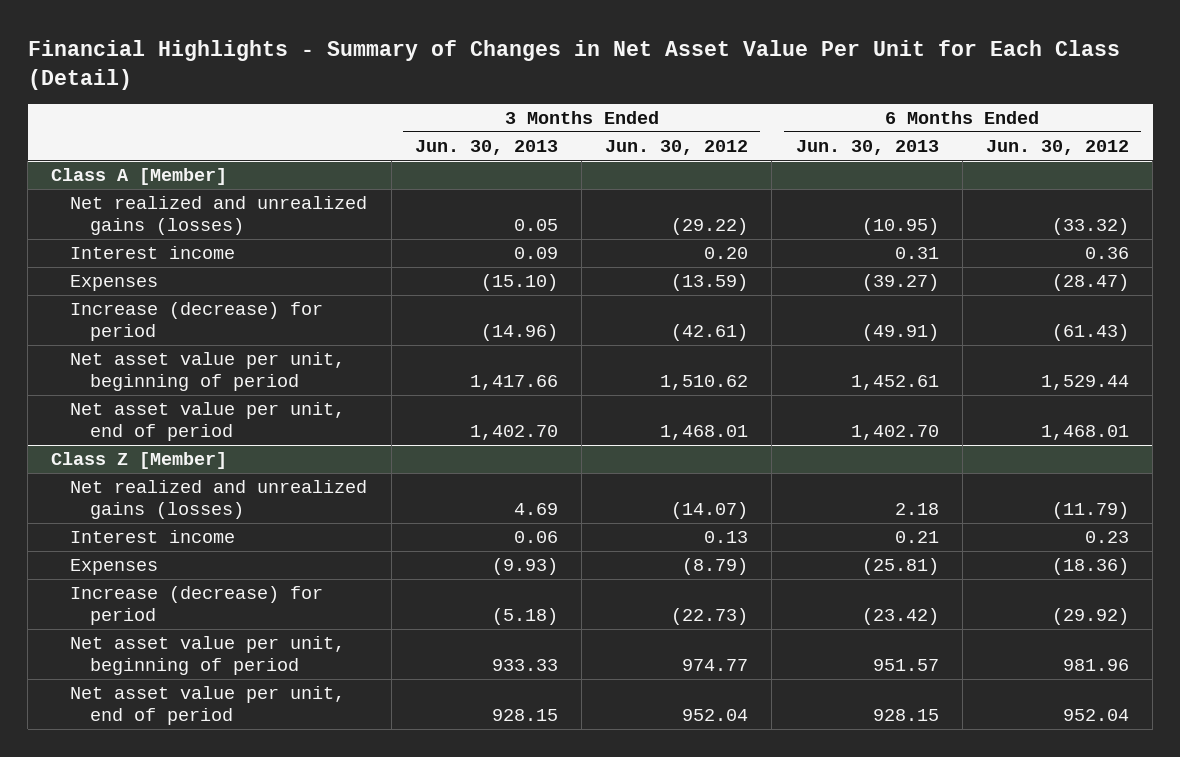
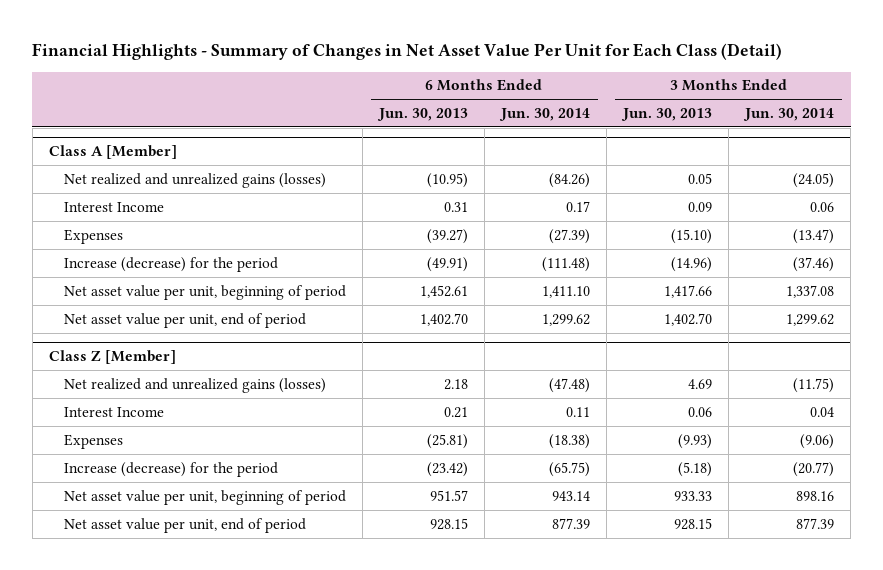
- | 3 Months Ended Jun. 30, 2013 | 3 Months Ended Jun. 30, 2012 | 6 Months Ended Jun. 30, 2013 | 6 Months Ended Jun. 30, 2012
+ | 6 Months Ended Jun. 30, 2013 | 6 Months Ended Jun. 30, 2014 | 3 Months Ended Jun. 30, 2013 | 3 Months Ended Jun. 30, 2014
@ Class A [Member]
- Interest income | 0.09 | 0.20 | 0.31 | 0.36
+ Interest Income | 0.31 | 0.17 | 0.09 | 0.06
- Increase (decrease) for period | (14.96) | (42.61) | (49.91) | (61.43)
+ Increase (decrease) for the period | (49.91) | (111.48) | (14.96) | (37.46)
@ Class Z [Member]
- Interest income | 0.06 | 0.13 | 0.21 | 0.23
+ Interest Income | 0.21 | 0.11 | 0.06 | 0.04
- Increase (decrease) for period | (5.18) | (22.73) | (23.42) | (29.92)
+ Increase (decrease) for the period | (23.42) | (65.75) | (5.18) | (20.77)

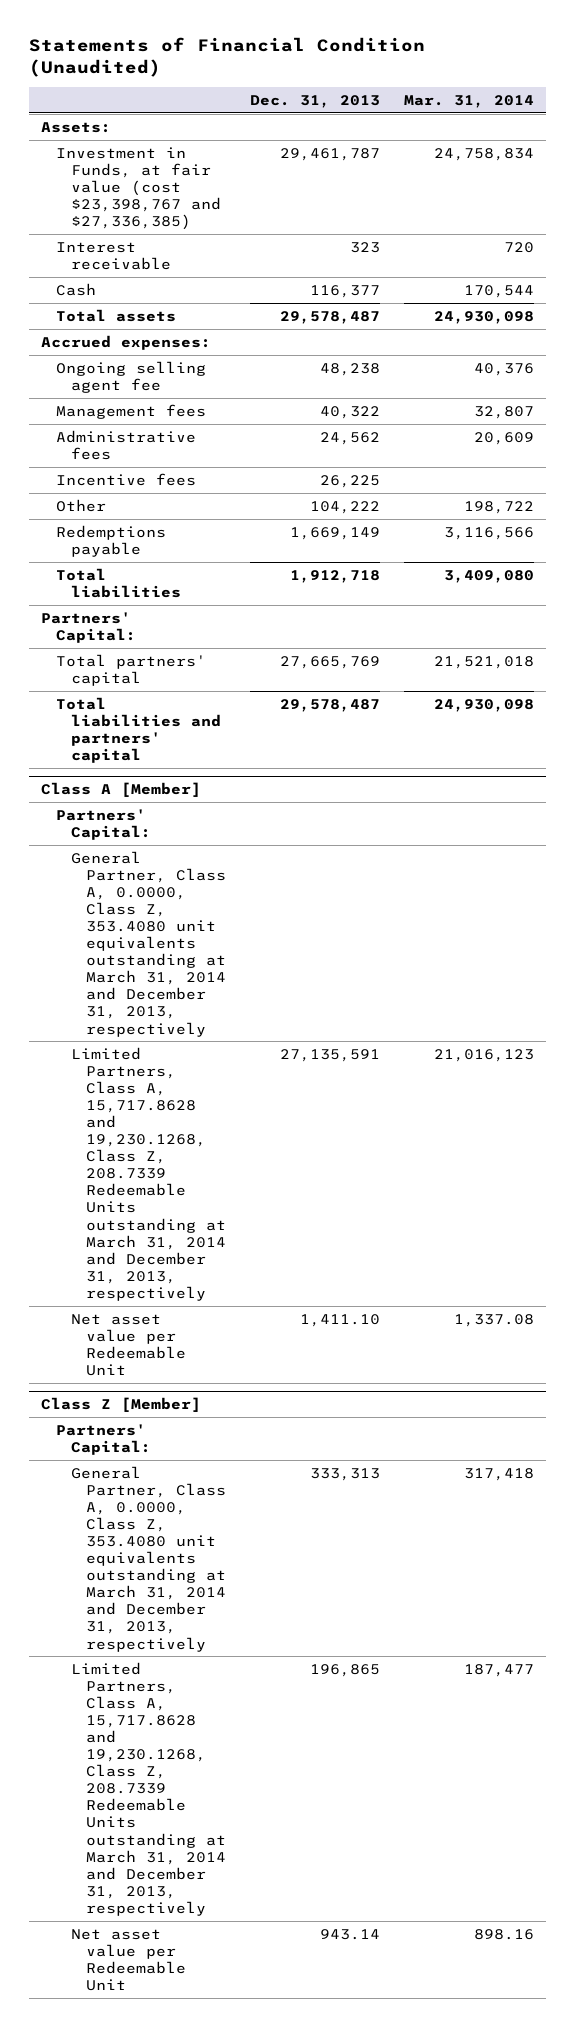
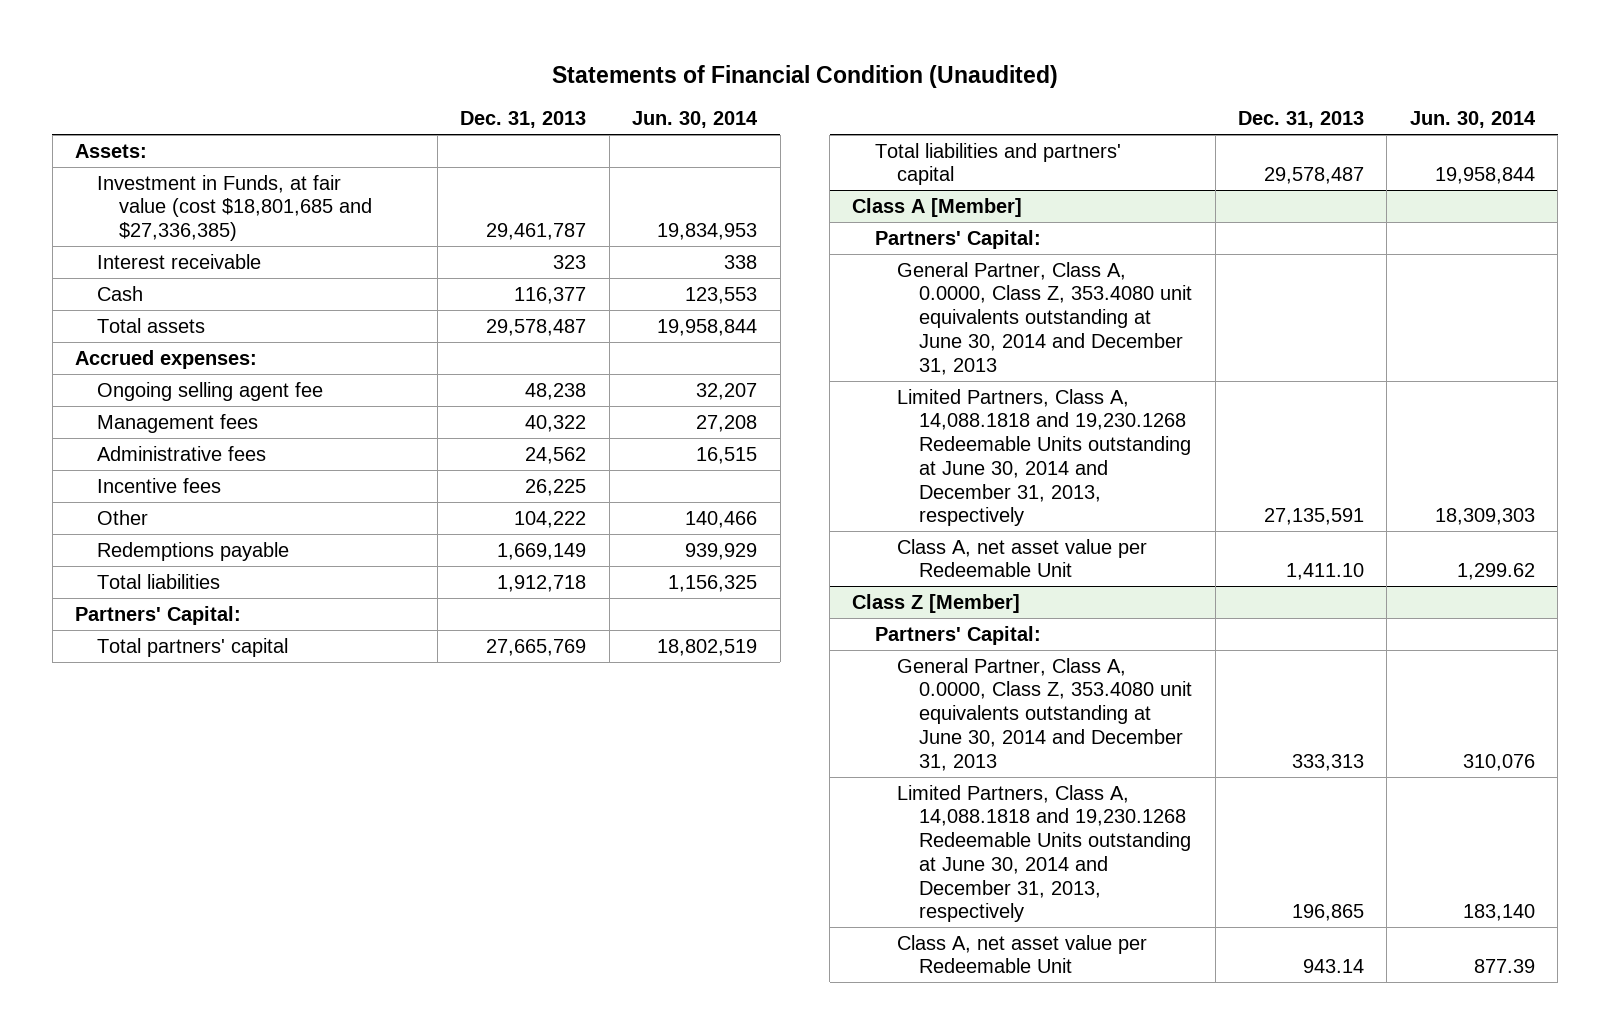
- | Dec. 31, 2013 | Mar. 31, 2014
+ | Dec. 31, 2013 | Jun. 30, 2014
- Investment in Funds, at fair value (cost $23,398,767 and $27,336,385) | 29,461,787 | 24,758,834
+ Investment in Funds, at fair value (cost $18,801,685 and $27,336,385) | 29,461,787 | 19,834,953
@ Class A [Member]
- General Partner, Class A, 0.0000, Class Z, 353.4080 unit equivalents outstanding at March 31, 2014 and December 31, 2013, respectively
- Limited Partners, Class A, 15,717.8628 and 19,230.1268, Class Z, 208.7339 Redeemable Units outstanding at March 31, 2014 and December 31, 2013, respectively | 27,135,591 | 21,016,123
- Net asset value per Redeemable Unit | 1,411.10 | 1,337.08
+ General Partner, Class A, 0.0000, Class Z, 353.4080 unit equivalents outstanding at June 30, 2014 and December 31, 2013
+ Limited Partners, Class A, 14,088.1818 and 19,230.1268 Redeemable Units outstanding at June 30, 2014 and December 31, 2013, respectively | 27,135,591 | 18,309,303
+ Class A, net asset value per Redeemable Unit | 1,411.10 | 1,299.62
@ Class Z [Member]
- General Partner, Class A, 0.0000, Class Z, 353.4080 unit equivalents outstanding at March 31, 2014 and December 31, 2013, respectively | 333,313 | 317,418
- Limited Partners, Class A, 15,717.8628 and 19,230.1268, Class Z, 208.7339 Redeemable Units outstanding at March 31, 2014 and December 31, 2013, respectively | 196,865 | 187,477
- Net asset value per Redeemable Unit | 943.14 | 898.16
+ General Partner, Class A, 0.0000, Class Z, 353.4080 unit equivalents outstanding at June 30, 2014 and December 31, 2013 | 333,313 | 310,076
+ Limited Partners, Class A, 14,088.1818 and 19,230.1268 Redeemable Units outstanding at June 30, 2014 and December 31, 2013, respectively | 196,865 | 183,140
+ Class A, net asset value per Redeemable Unit | 943.14 | 877.39

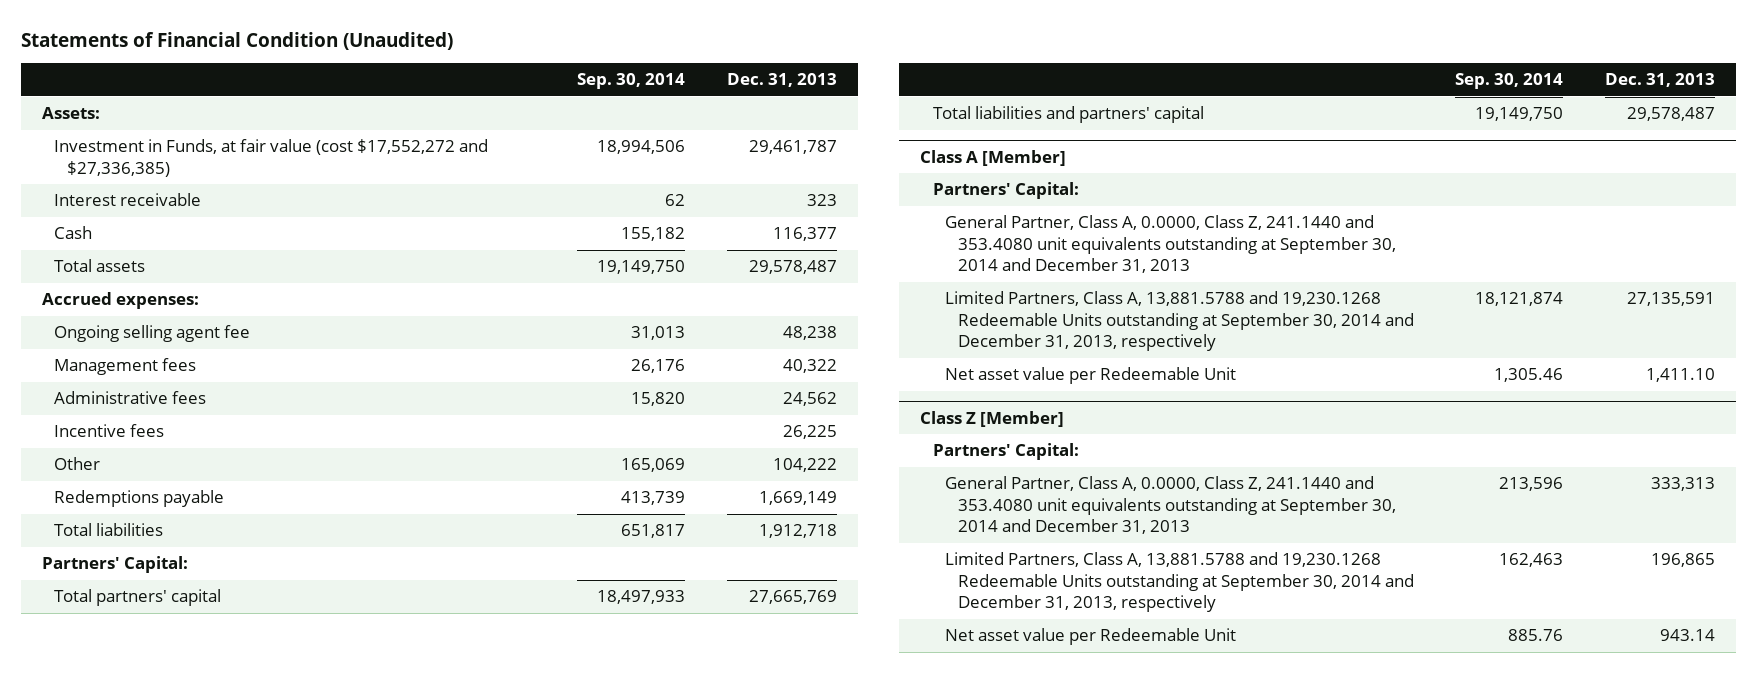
- | Dec. 31, 2013 | Jun. 30, 2014
+ | Sep. 30, 2014 | Dec. 31, 2013
- Investment in Funds, at fair value (cost $18,801,685 and $27,336,385) | 29,461,787 | 19,834,953
+ Investment in Funds, at fair value (cost $17,552,272 and $27,336,385) | 18,994,506 | 29,461,787
@ Class A [Member]
- General Partner, Class A, 0.0000, Class Z, 353.4080 unit equivalents outstanding at June 30, 2014 and December 31, 2013
- Limited Partners, Class A, 14,088.1818 and 19,230.1268 Redeemable Units outstanding at June 30, 2014 and December 31, 2013, respectively | 27,135,591 | 18,309,303
- Class A, net asset value per Redeemable Unit | 1,411.10 | 1,299.62
+ General Partner, Class A, 0.0000, Class Z, 241.1440 and 353.4080 unit equivalents outstanding at September 30, 2014 and December 31, 2013
+ Limited Partners, Class A, 13,881.5788 and 19,230.1268 Redeemable Units outstanding at September 30, 2014 and December 31, 2013, respectively | 18,121,874 | 27,135,591
+ Net asset value per Redeemable Unit | 1,305.46 | 1,411.10
@ Class Z [Member]
- General Partner, Class A, 0.0000, Class Z, 353.4080 unit equivalents outstanding at June 30, 2014 and December 31, 2013 | 333,313 | 310,076
- Limited Partners, Class A, 14,088.1818 and 19,230.1268 Redeemable Units outstanding at June 30, 2014 and December 31, 2013, respectively | 196,865 | 183,140
- Class A, net asset value per Redeemable Unit | 943.14 | 877.39
+ General Partner, Class A, 0.0000, Class Z, 241.1440 and 353.4080 unit equivalents outstanding at September 30, 2014 and December 31, 2013 | 213,596 | 333,313
+ Limited Partners, Class A, 13,881.5788 and 19,230.1268 Redeemable Units outstanding at September 30, 2014 and December 31, 2013, respectively | 162,463 | 196,865
+ Net asset value per Redeemable Unit | 885.76 | 943.14

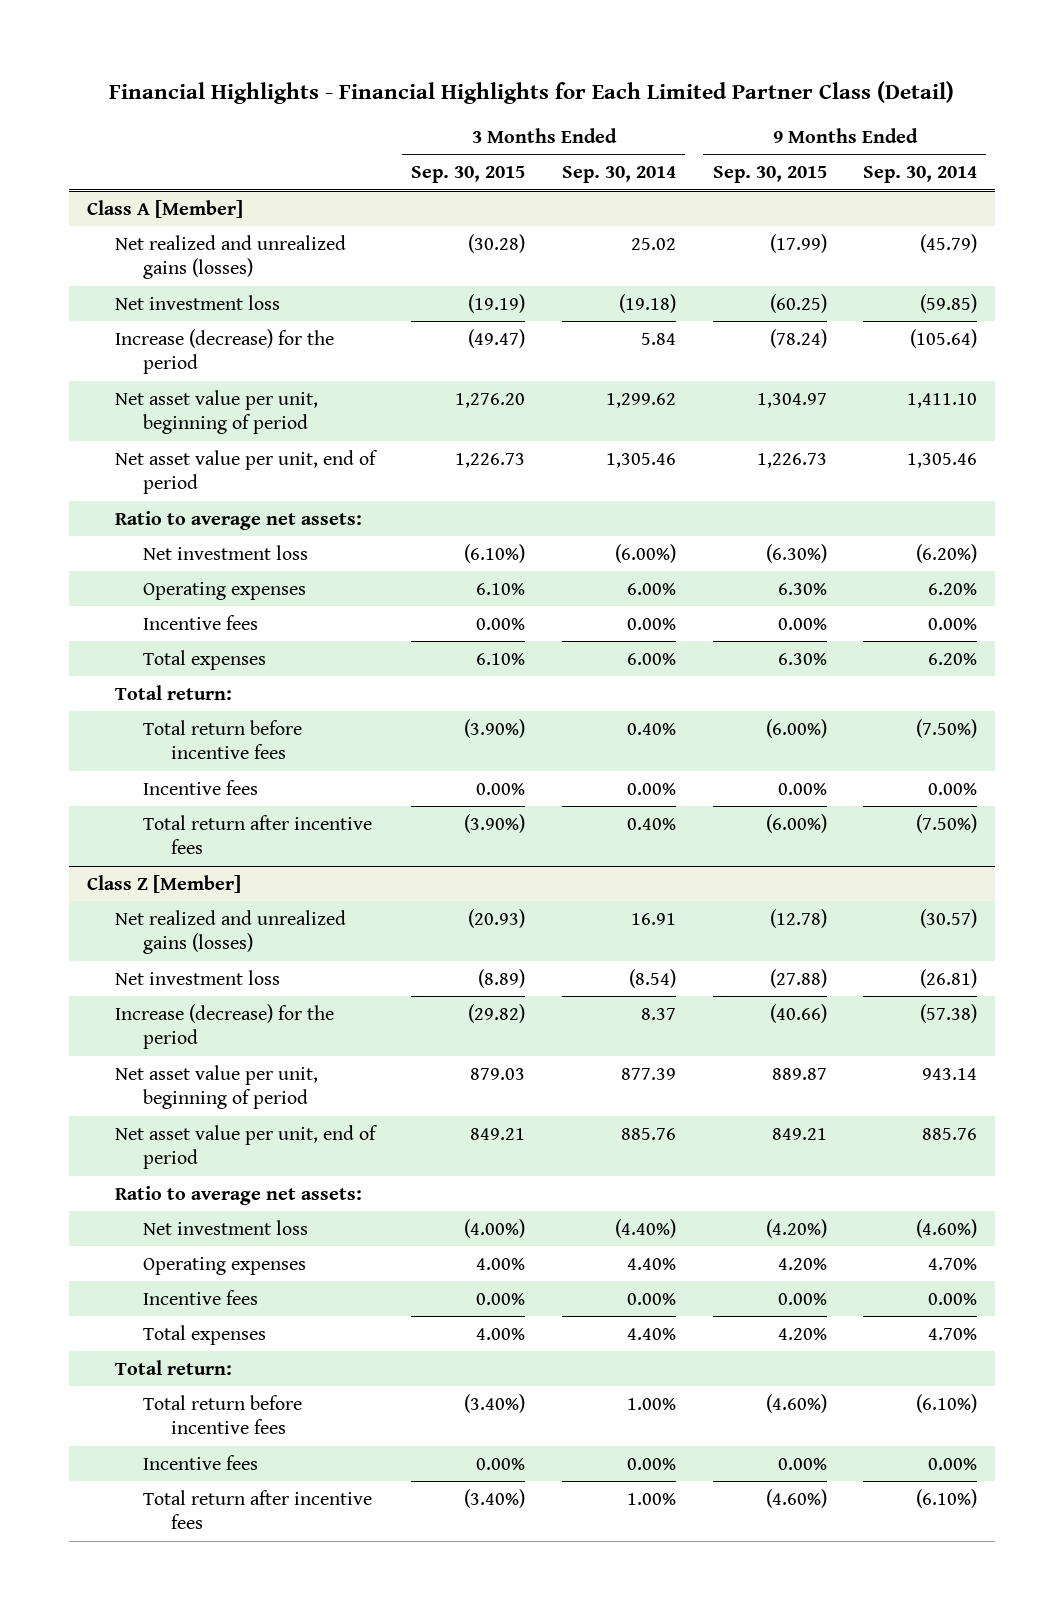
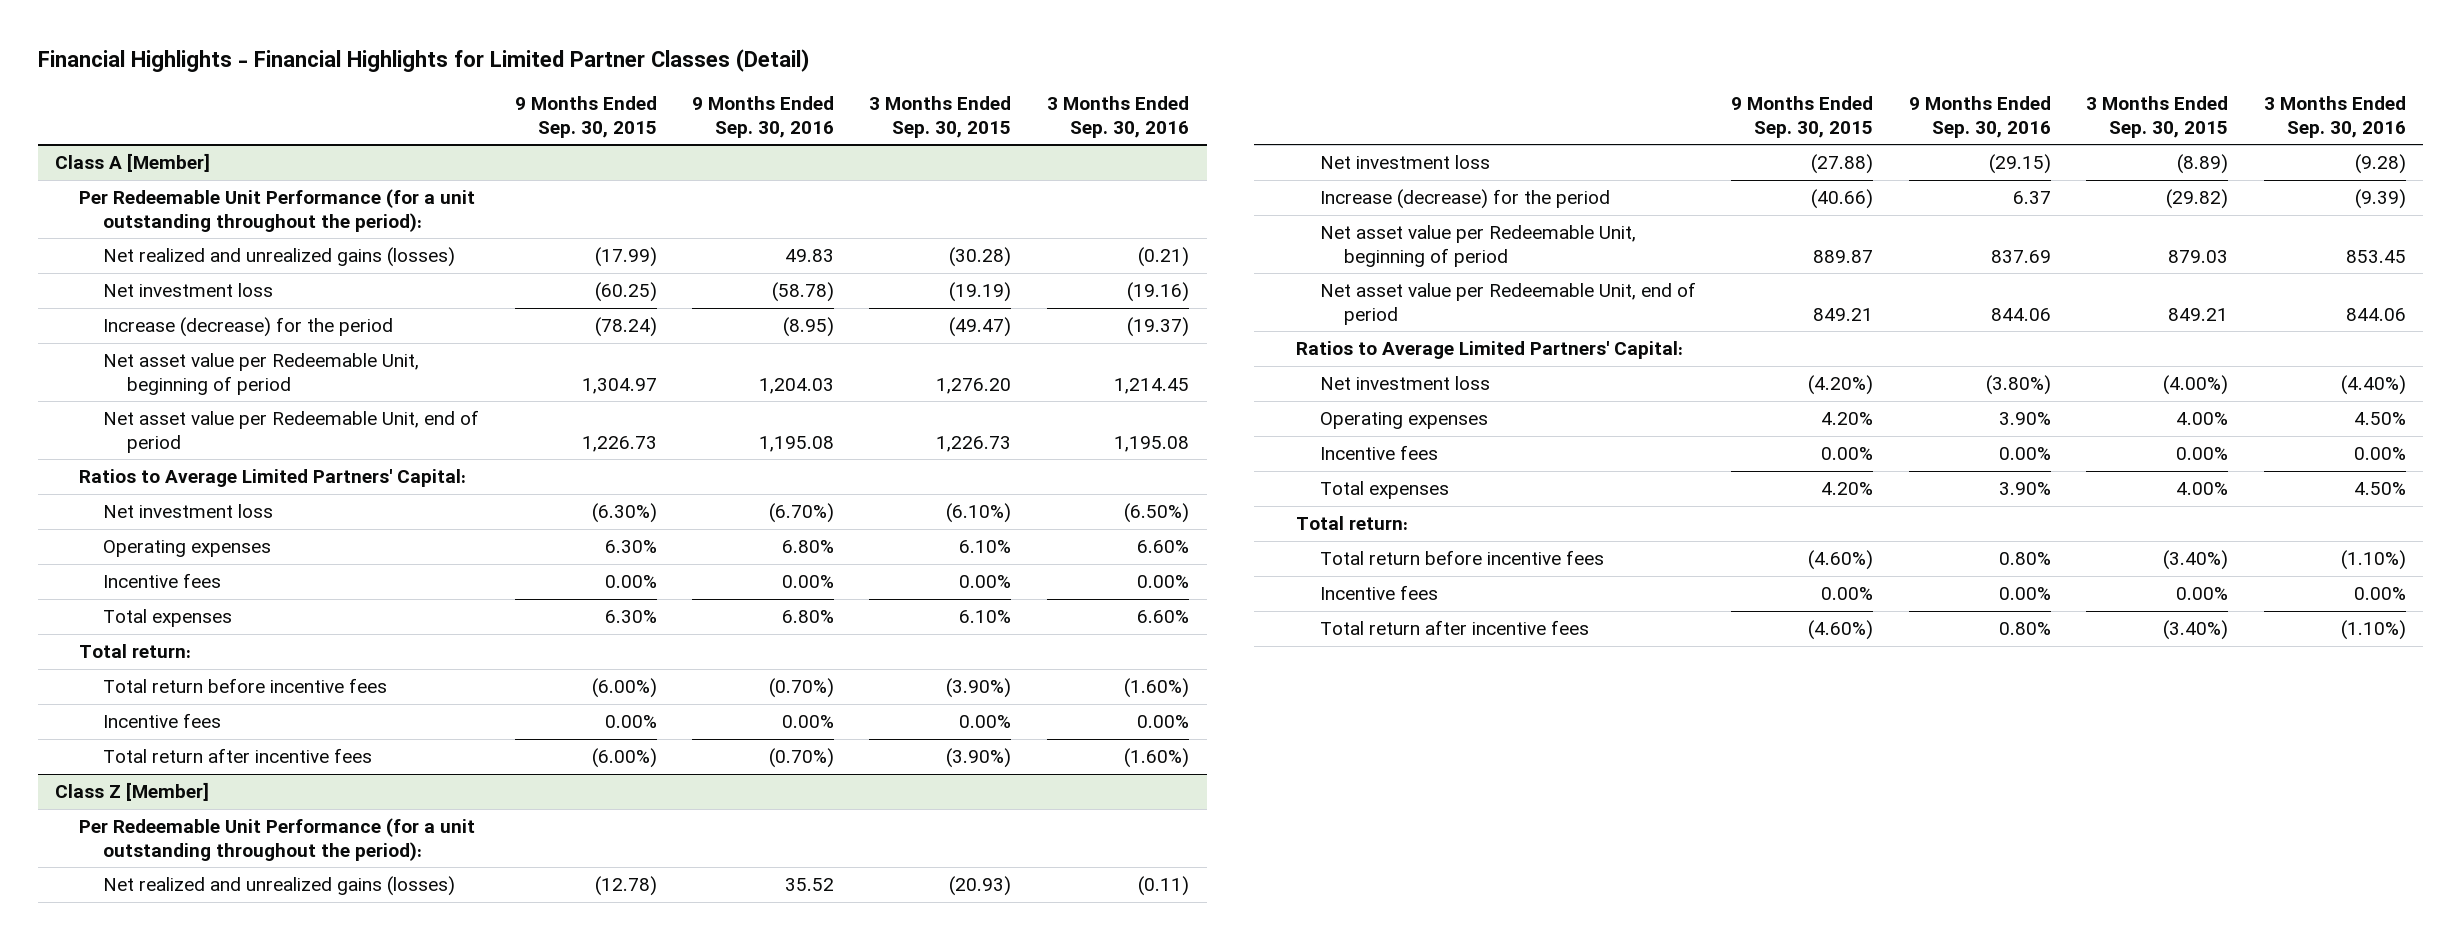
- Financial Highlights - Financial Highlights for Each Limited Partner Class (Detail)
+ Financial Highlights - Financial Highlights for Limited Partner Classes (Detail)
- | 3 Months Ended Sep. 30, 2015 | 3 Months Ended Sep. 30, 2014 | 9 Months Ended Sep. 30, 2015 | 9 Months Ended Sep. 30, 2014
+ | 9 Months Ended Sep. 30, 2015 | 9 Months Ended Sep. 30, 2016 | 3 Months Ended Sep. 30, 2015 | 3 Months Ended Sep. 30, 2016
@ Class A [Member]
+ Per Redeemable Unit Performance (for a unit outstanding throughout the period):
- Net asset value per unit, beginning of period | 1,276.20 | 1,299.62 | 1,304.97 | 1,411.10
- Net asset value per unit, end of period | 1,226.73 | 1,305.46 | 1,226.73 | 1,305.46
- Ratio to average net assets:
+ Net asset value per Redeemable Unit, beginning of period | 1,304.97 | 1,204.03 | 1,276.20 | 1,214.45
+ Net asset value per Redeemable Unit, end of period | 1,226.73 | 1,195.08 | 1,226.73 | 1,195.08
+ Ratios to Average Limited Partners' Capital:
@ Class Z [Member]
+ Per Redeemable Unit Performance (for a unit outstanding throughout the period):
- Net asset value per unit, beginning of period | 879.03 | 877.39 | 889.87 | 943.14
- Net asset value per unit, end of period | 849.21 | 885.76 | 849.21 | 885.76
- Ratio to average net assets:
+ Net asset value per Redeemable Unit, beginning of period | 889.87 | 837.69 | 879.03 | 853.45
+ Net asset value per Redeemable Unit, end of period | 849.21 | 844.06 | 849.21 | 844.06
+ Ratios to Average Limited Partners' Capital:

